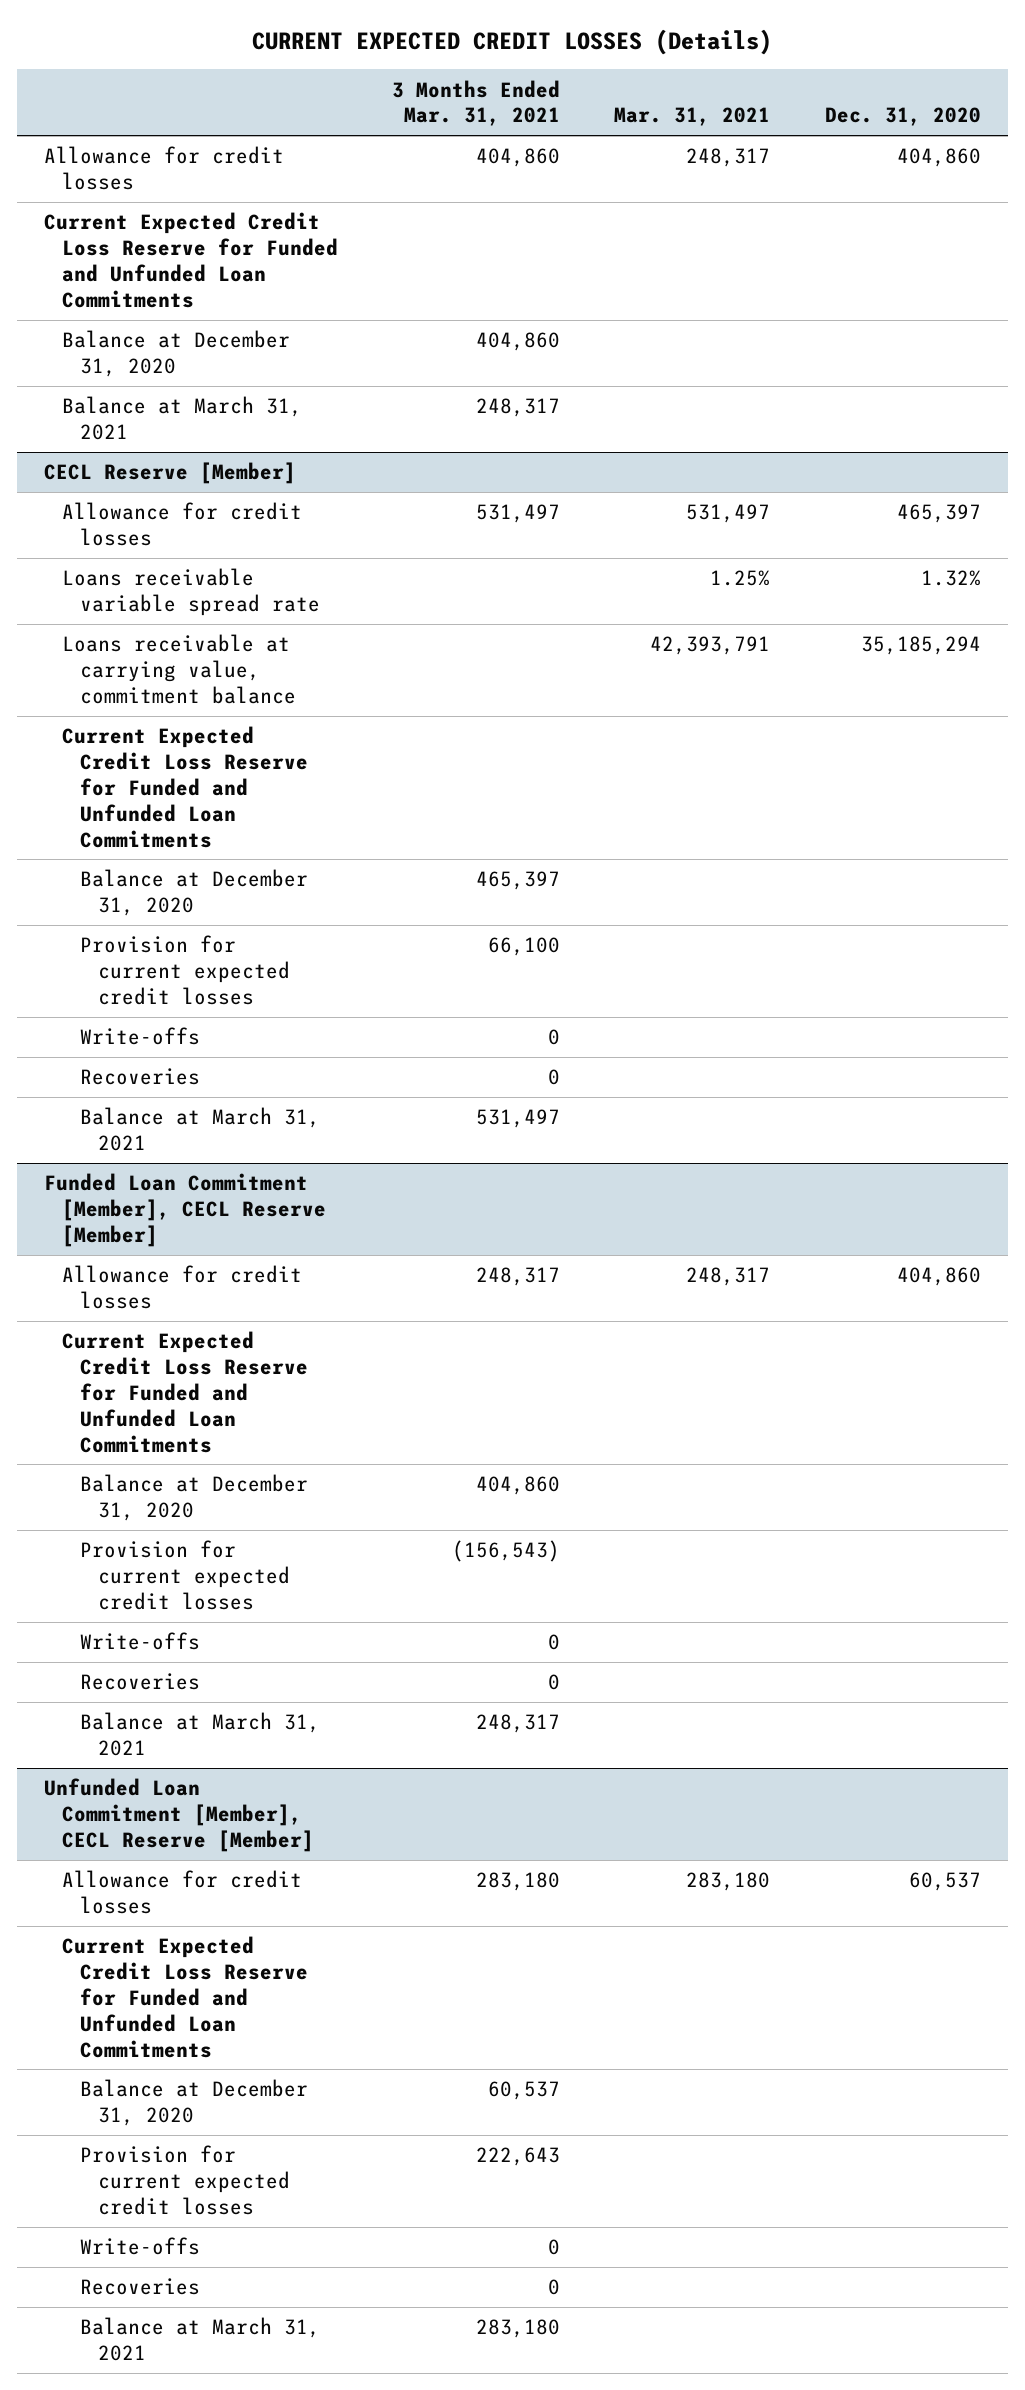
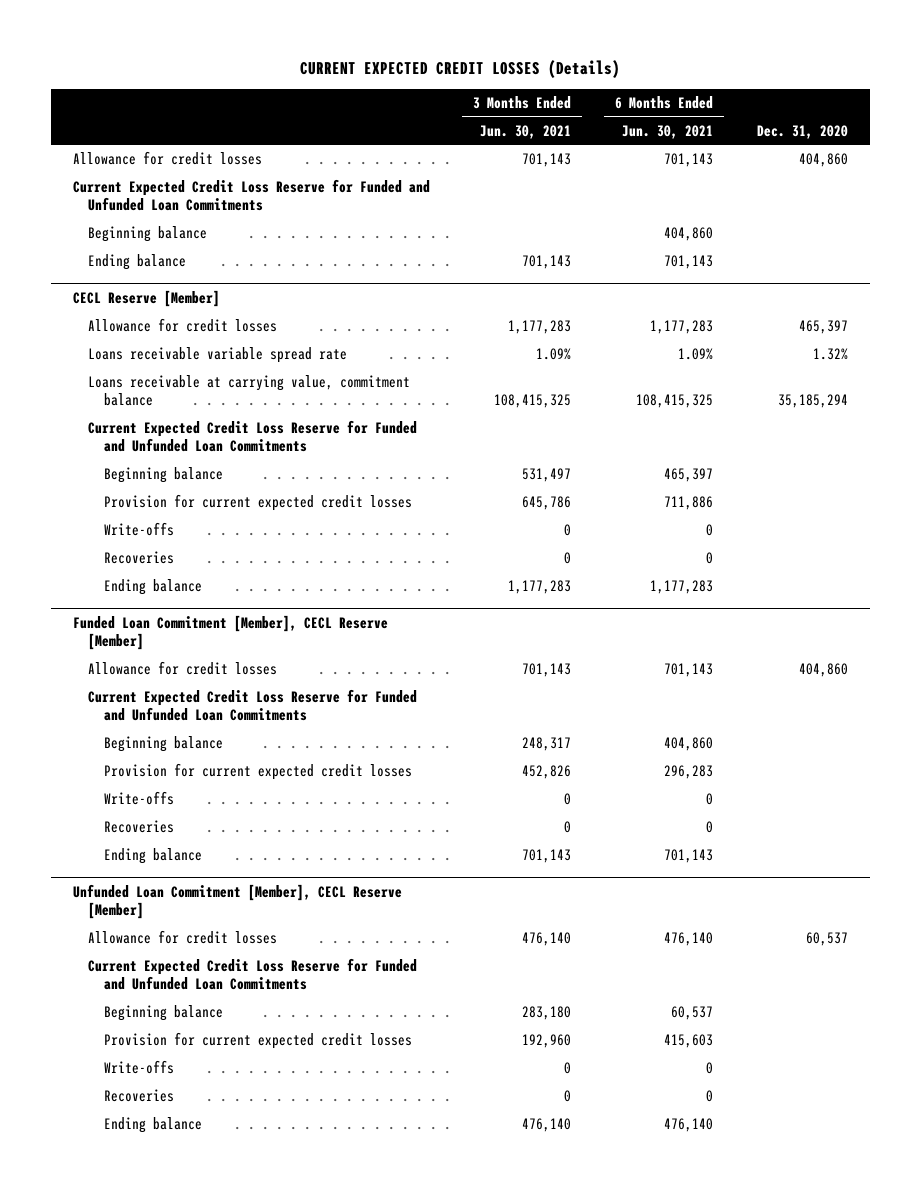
- | 3 Months Ended Mar. 31, 2021 | Mar. 31, 2021 | Dec. 31, 2020
+ | 3 Months Ended Jun. 30, 2021 | 6 Months Ended Jun. 30, 2021 | Dec. 31, 2020
- Balance at December 31, 2020 | 404,860 | |
- Balance at March 31, 2021 | 248,317 | |
+ Beginning balance | | 404,860 |
+ Ending balance | 701,143 | 701,143 |
@ CECL Reserve [Member]
- Balance at December 31, 2020 | 465,397 | |
+ Beginning balance | 531,497 | 465,397 |
- Balance at March 31, 2021 | 531,497 | |
+ Ending balance | 1,177,283 | 1,177,283 |
@ Funded Loan Commitment [Member], CECL Reserve [Member]
- Balance at December 31, 2020 | 404,860 | |
+ Beginning balance | 248,317 | 404,860 |
- Balance at March 31, 2021 | 248,317 | |
+ Ending balance | 701,143 | 701,143 |
@ Unfunded Loan Commitment [Member], CECL Reserve [Member]
- Balance at December 31, 2020 | 60,537 | |
+ Beginning balance | 283,180 | 60,537 |
- Balance at March 31, 2021 | 283,180 | |
+ Ending balance | 476,140 | 476,140 |

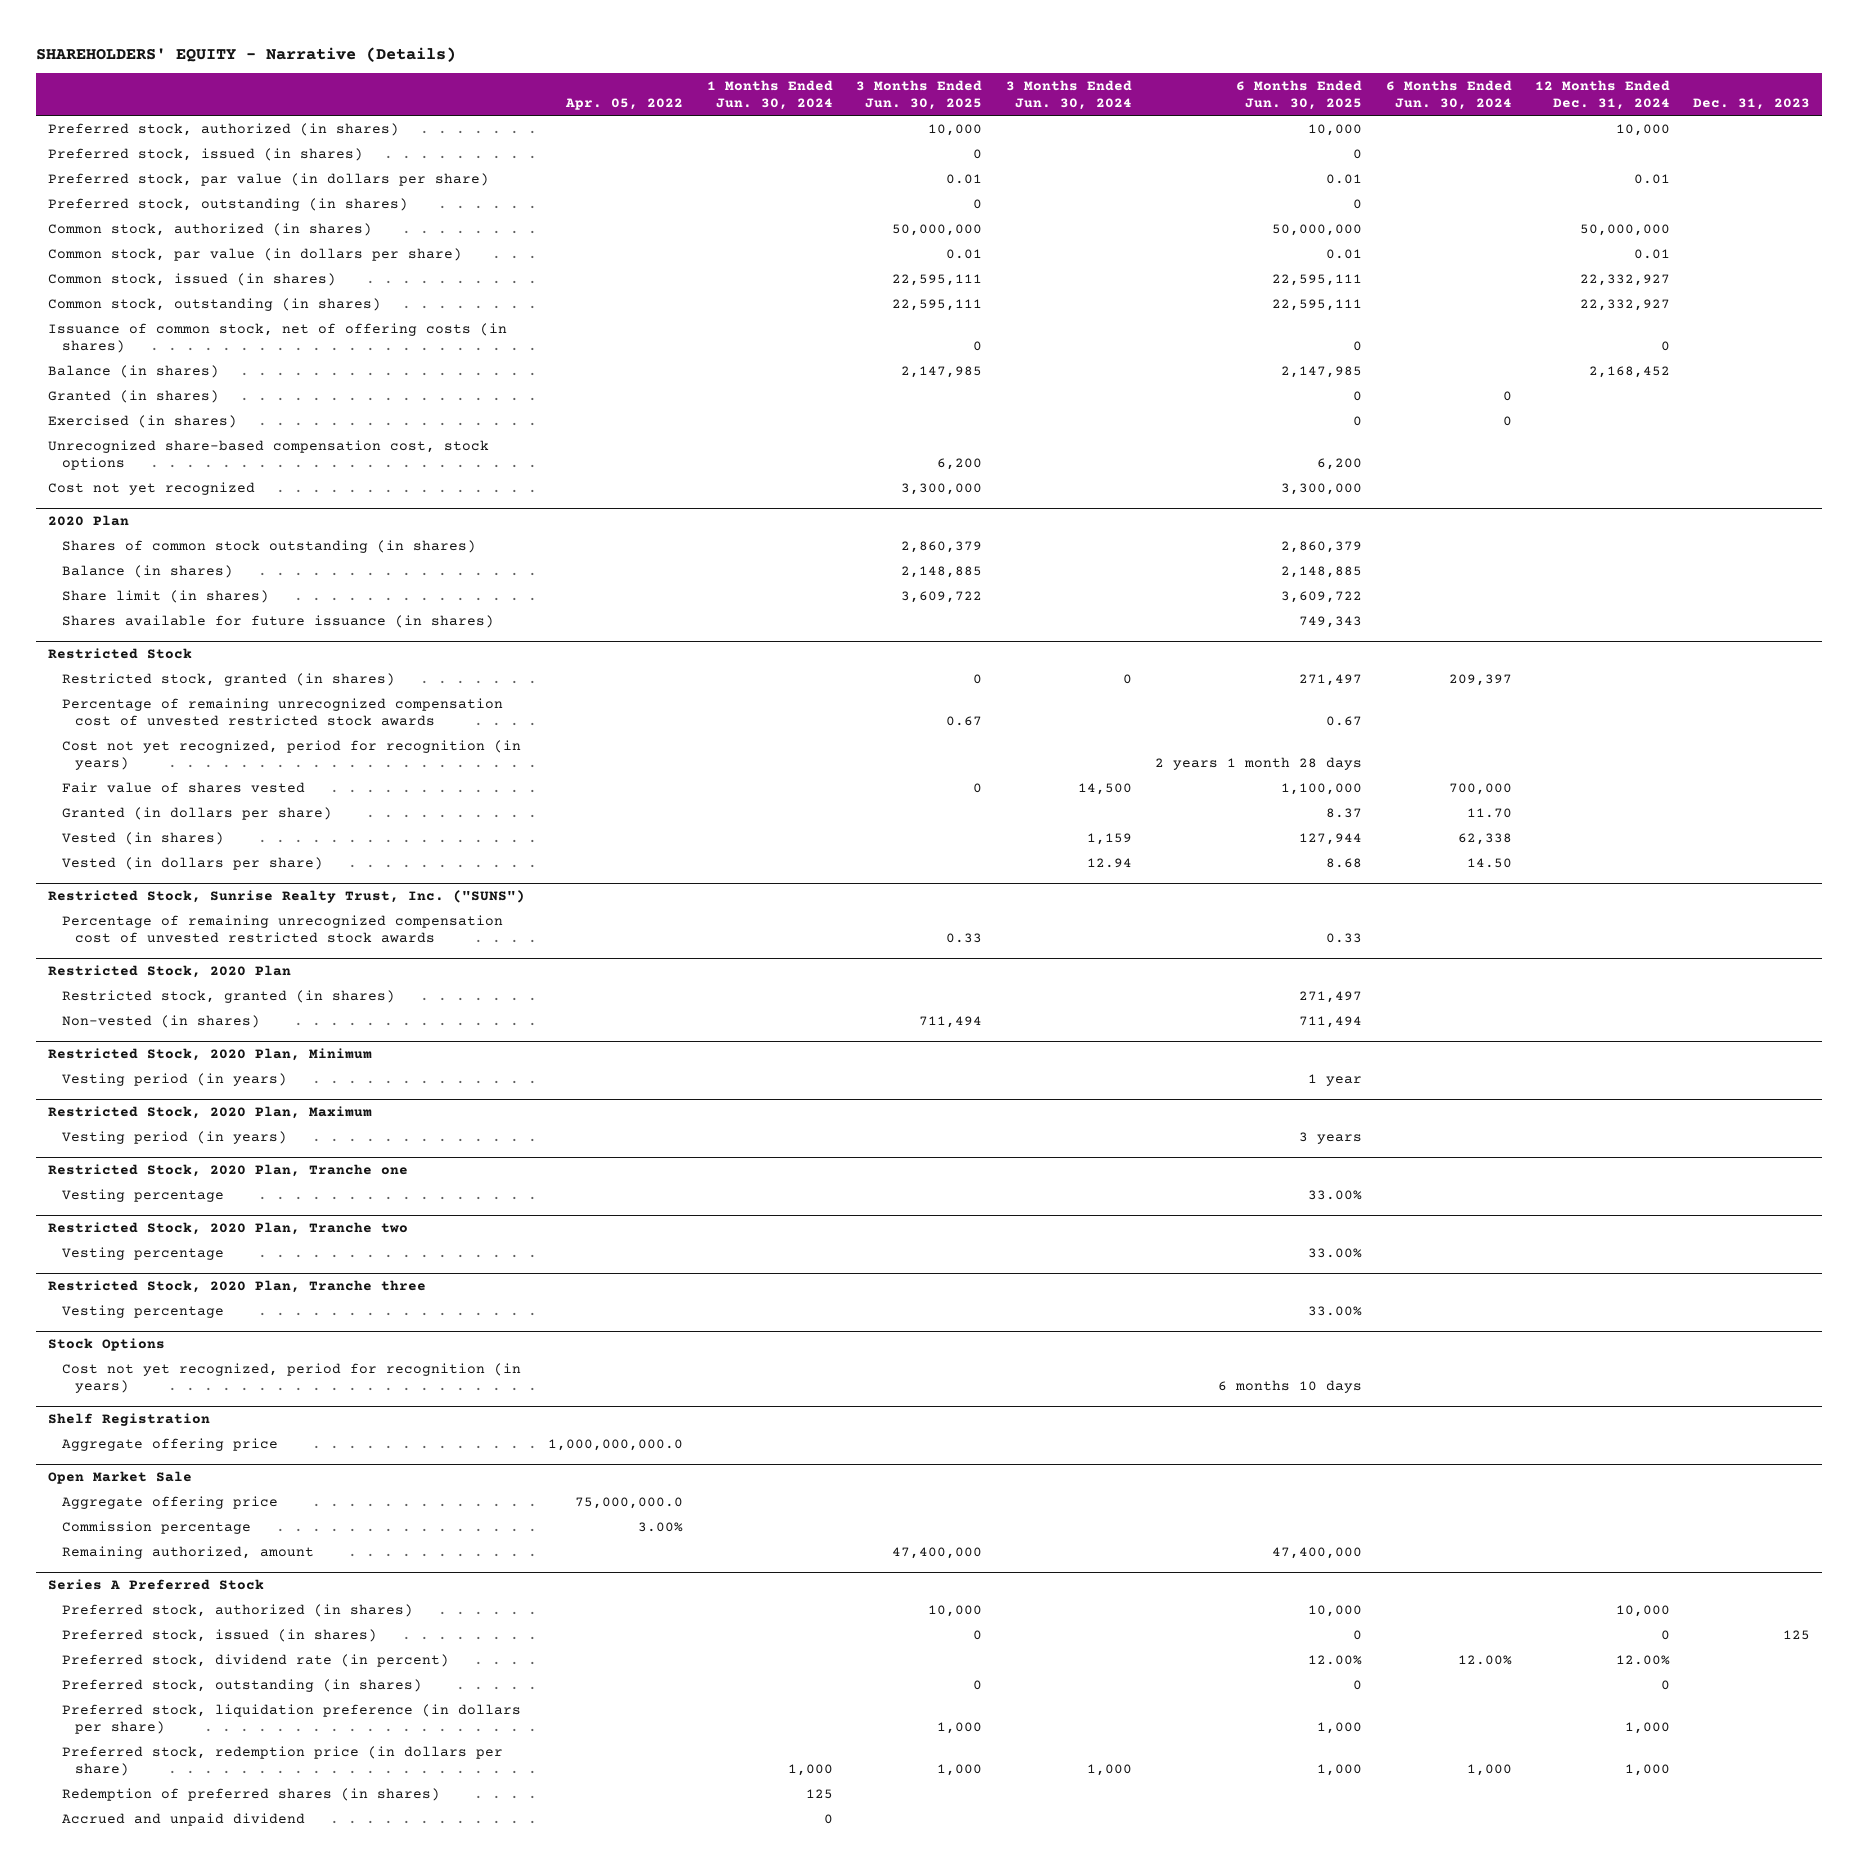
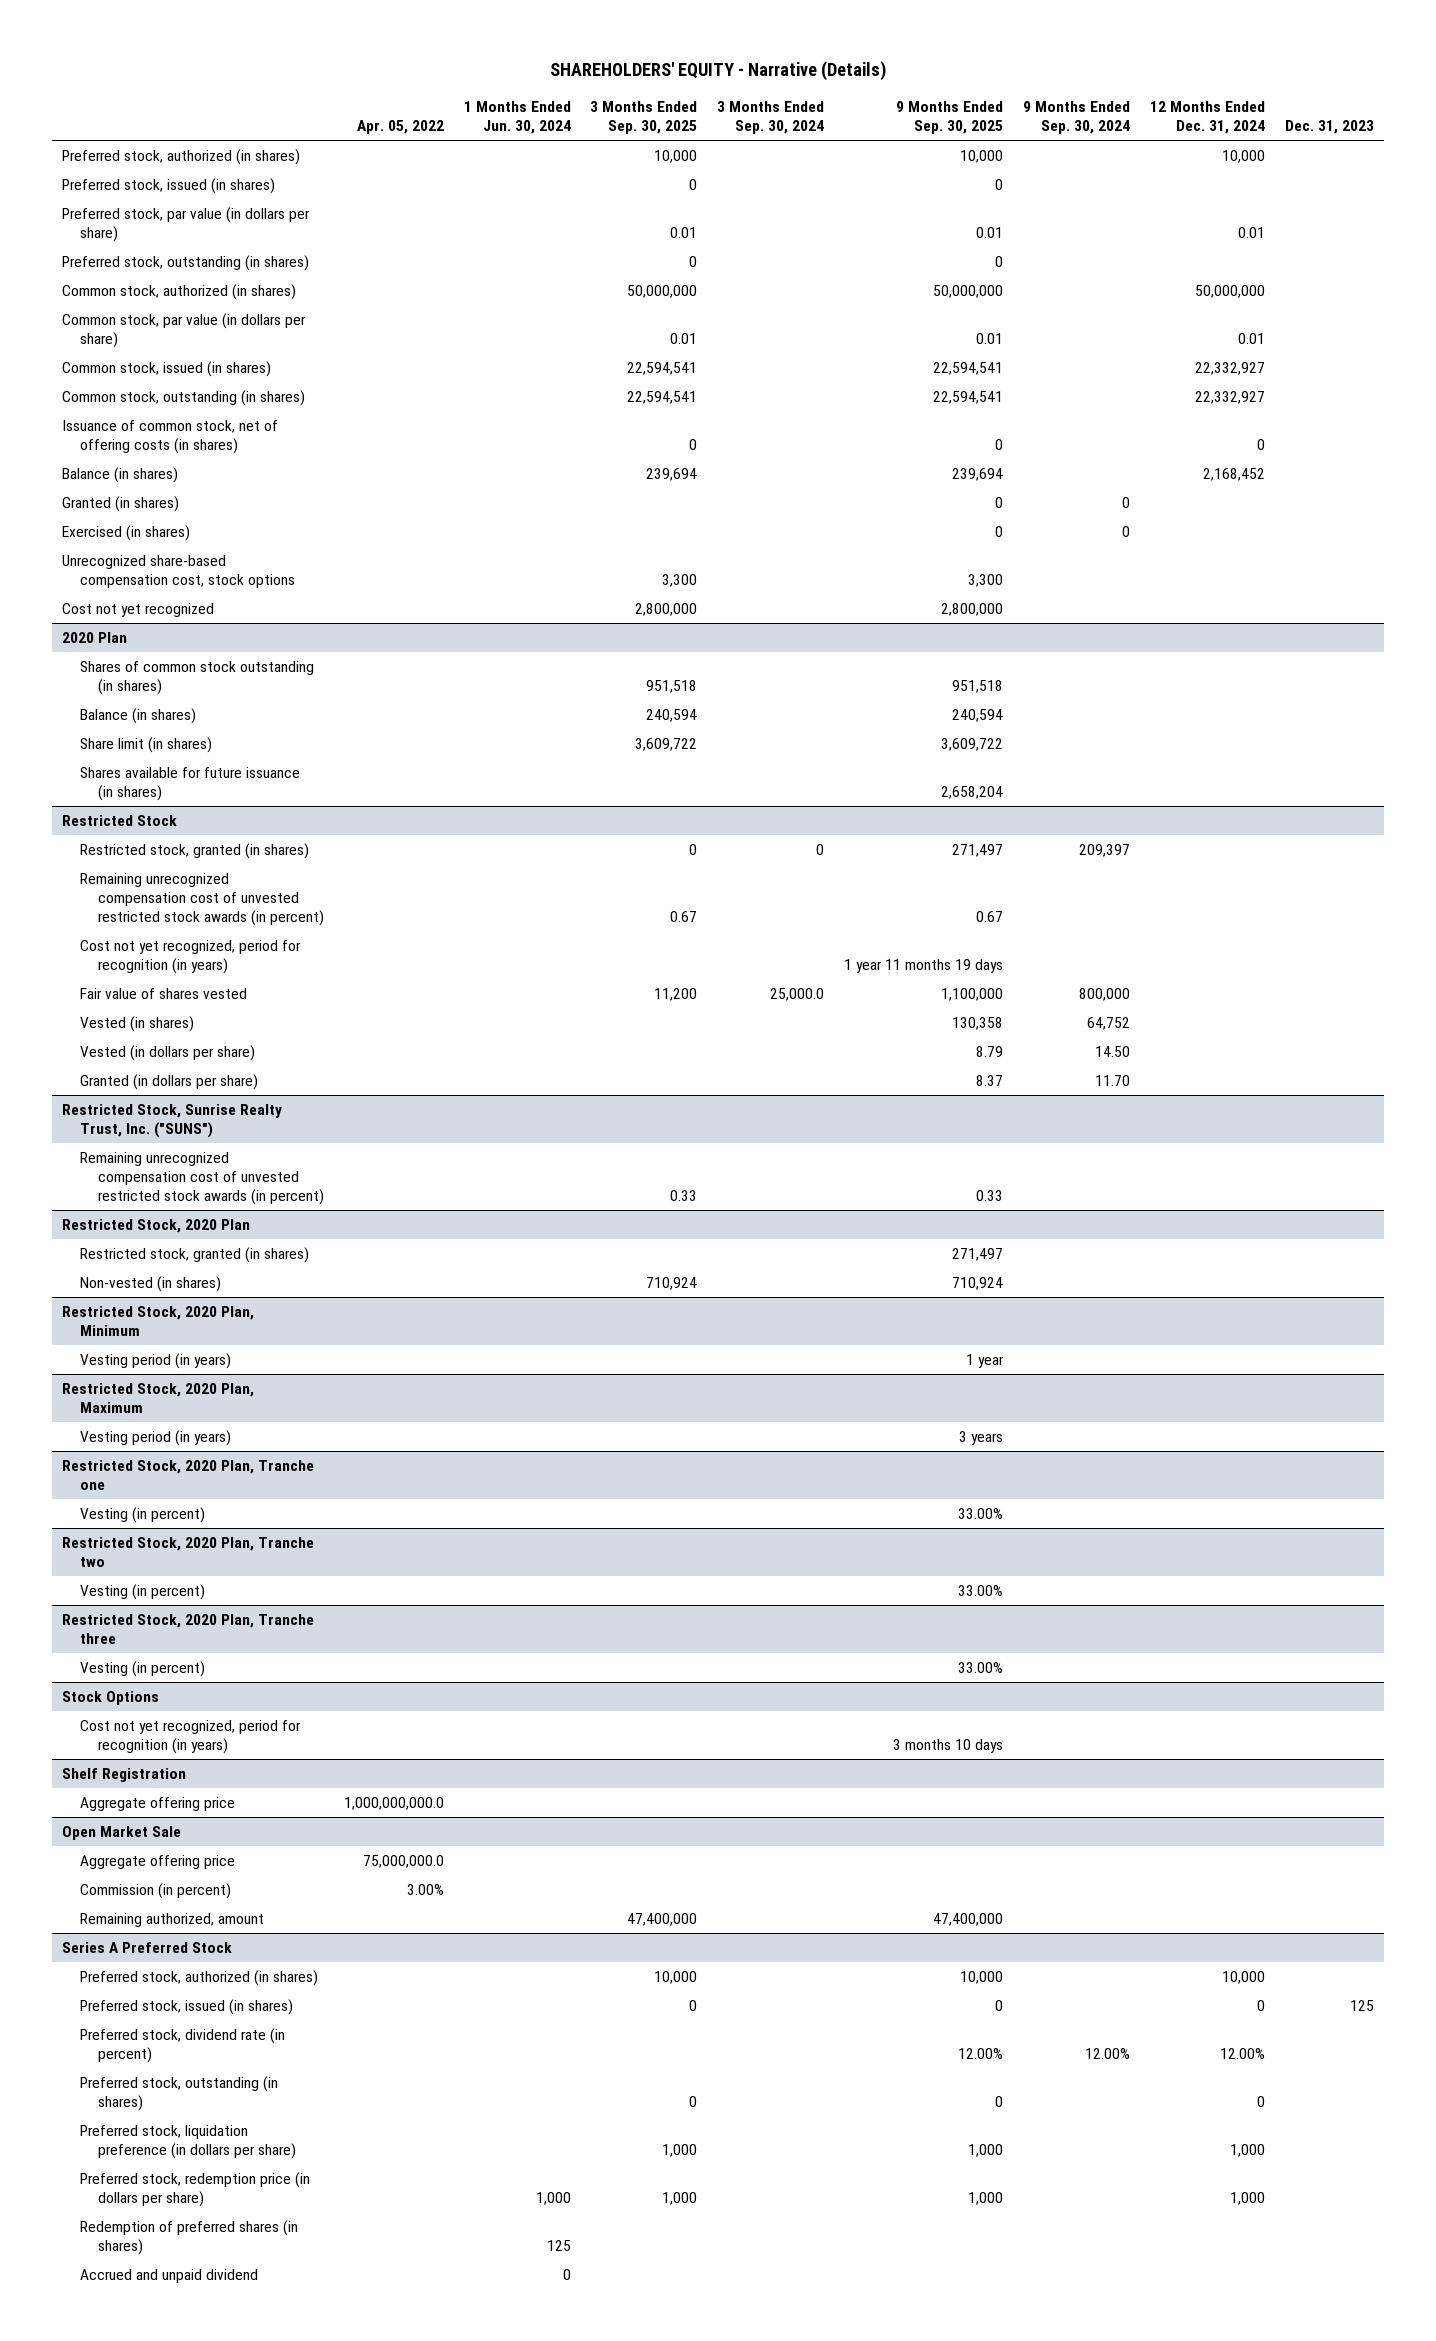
- | Apr. 05, 2022 | 1 Months Ended Jun. 30, 2024 | 3 Months Ended Jun. 30, 2025 | 3 Months Ended Jun. 30, 2024 | 6 Months Ended Jun. 30, 2025 | 6 Months Ended Jun. 30, 2024 | 12 Months Ended Dec. 31, 2024 | Dec. 31, 2023
+ | Apr. 05, 2022 | 1 Months Ended Jun. 30, 2024 | 3 Months Ended Sep. 30, 2025 | 3 Months Ended Sep. 30, 2024 | 9 Months Ended Sep. 30, 2025 | 9 Months Ended Sep. 30, 2024 | 12 Months Ended Dec. 31, 2024 | Dec. 31, 2023
@ Restricted Stock
- Percentage of remaining unrecognized compensation cost of unvested restricted stock awards | | | 0.67 | | 0.67 | | |
+ Remaining unrecognized compensation cost of unvested restricted stock awards (in percent) | | | 0.67 | | 0.67 | | |
moved down: Granted (in dollars per share) | | | | | 8.37 | 11.70 | |
@ Restricted Stock, Sunrise Realty Trust, Inc. ("SUNS")
- Percentage of remaining unrecognized compensation cost of unvested restricted stock awards | | | 0.33 | | 0.33 | | |
+ Remaining unrecognized compensation cost of unvested restricted stock awards (in percent) | | | 0.33 | | 0.33 | | |
@ Restricted Stock, 2020 Plan, Tranche one
- Vesting percentage | | | | | 33.00% | | |
+ Vesting (in percent) | | | | | 33.00% | | |
@ Restricted Stock, 2020 Plan, Tranche two
- Vesting percentage | | | | | 33.00% | | |
+ Vesting (in percent) | | | | | 33.00% | | |
@ Restricted Stock, 2020 Plan, Tranche three
- Vesting percentage | | | | | 33.00% | | |
+ Vesting (in percent) | | | | | 33.00% | | |
@ Open Market Sale
- Commission percentage | 3.00% | | | | | | |
+ Commission (in percent) | 3.00% | | | | | | |

